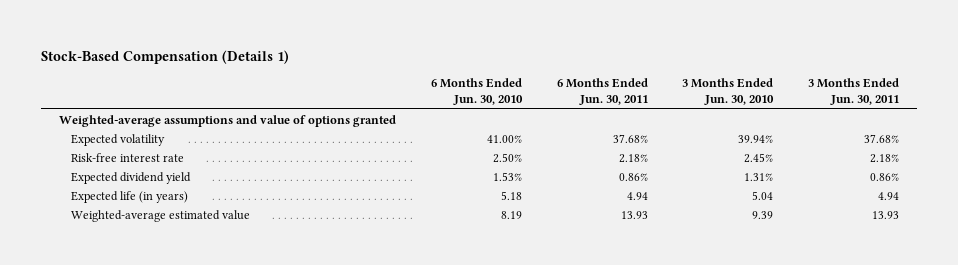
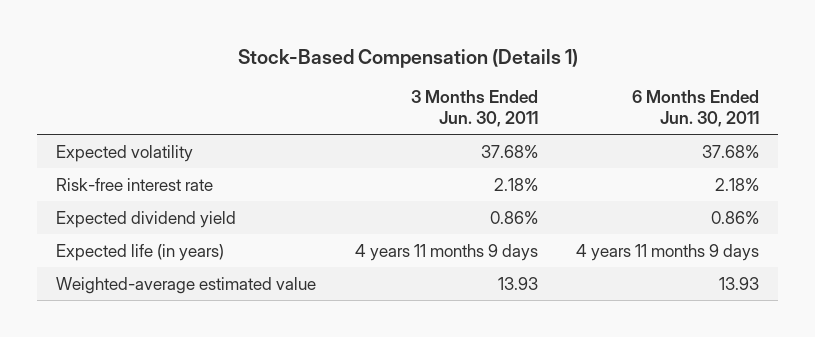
- | 6 Months Ended Jun. 30, 2010 | 6 Months Ended Jun. 30, 2011 | 3 Months Ended Jun. 30, 2010 | 3 Months Ended Jun. 30, 2011
+ | 3 Months Ended Jun. 30, 2011 | 6 Months Ended Jun. 30, 2011
- Weighted-average assumptions and value of options granted
- Expected life (in years) | 5.18 | 4.94 | 5.04 | 4.94
+ Expected life (in years) | 4 years 11 months 9 days | 4 years 11 months 9 days

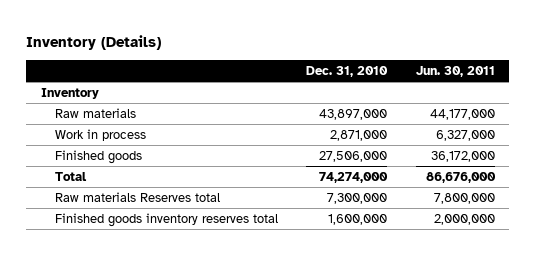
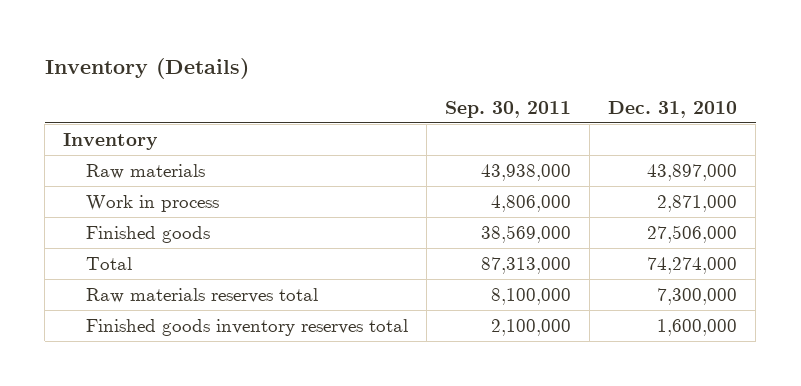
- | Dec. 31, 2010 | Jun. 30, 2011
+ | Sep. 30, 2011 | Dec. 31, 2010
- Raw materials Reserves total | 7,300,000 | 7,800,000
+ Raw materials reserves total | 8,100,000 | 7,300,000

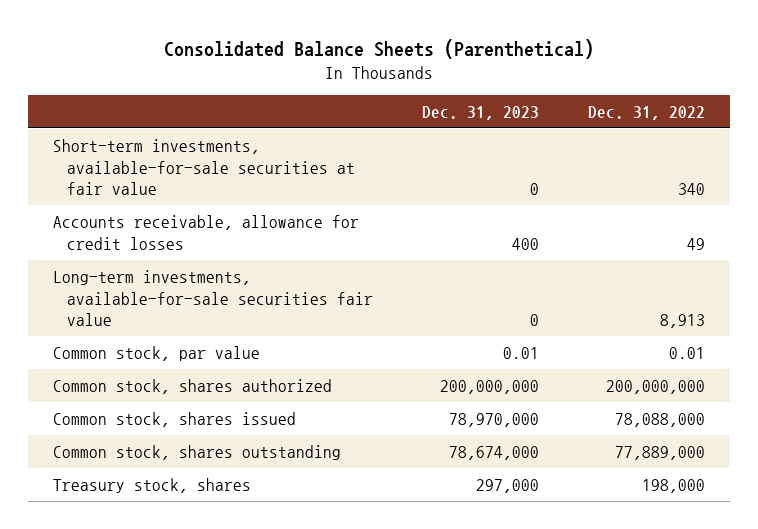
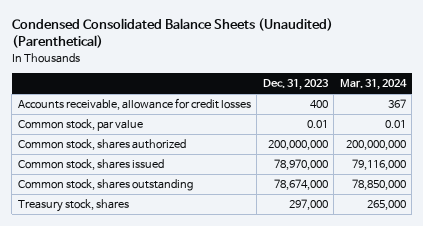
- Consolidated Balance Sheets (Parenthetical)
+ Condensed Consolidated Balance Sheets (Unaudited) (Parenthetical)
- | Dec. 31, 2023 | Dec. 31, 2022
+ | Dec. 31, 2023 | Mar. 31, 2024
- Short-term investments, available-for-sale securities at fair value | 0 | 340
- Long-term investments, available-for-sale securities fair value | 0 | 8,913

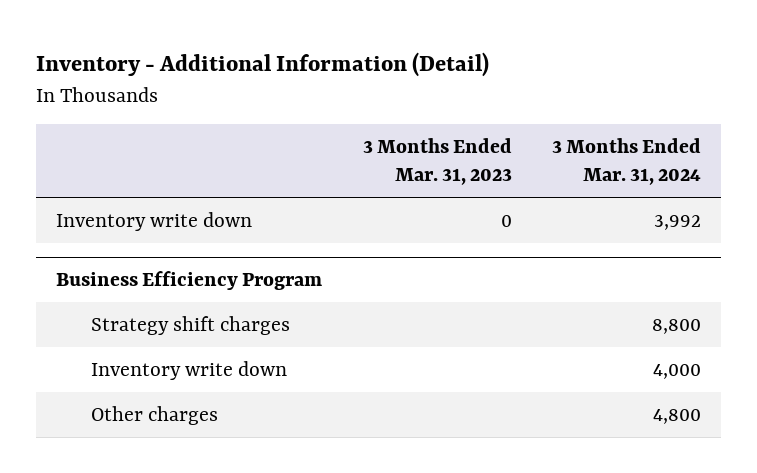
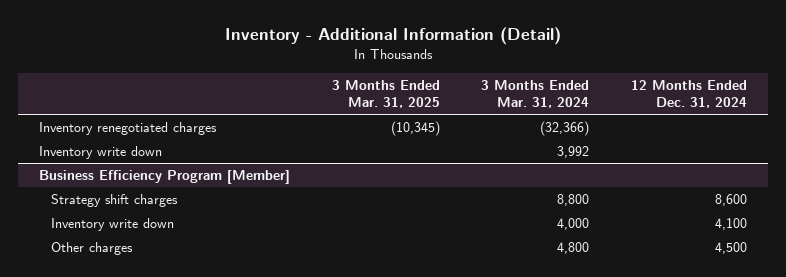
- | 3 Months Ended Mar. 31, 2023 | 3 Months Ended Mar. 31, 2024
+ | 3 Months Ended Mar. 31, 2025 | 3 Months Ended Mar. 31, 2024 | 12 Months Ended Dec. 31, 2024
+ Inventory renegotiated charges | (10,345) | (32,366) |
- Business Efficiency Program
+ Business Efficiency Program [Member]

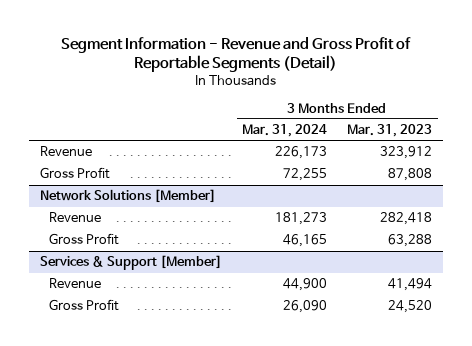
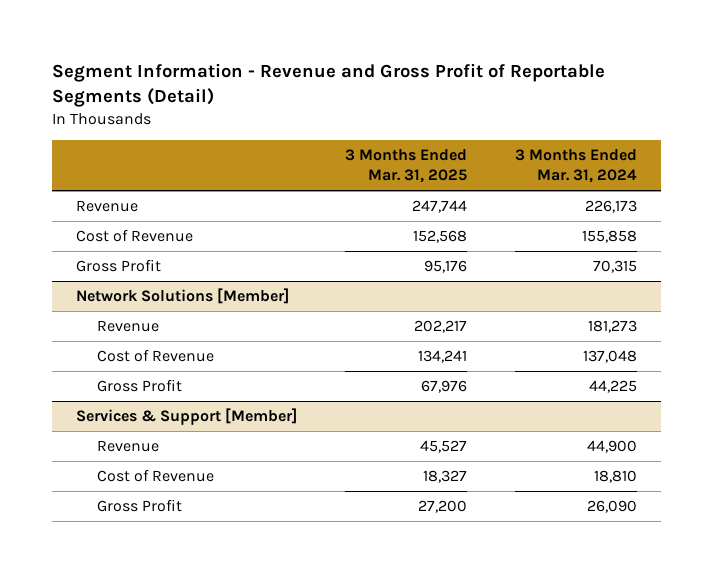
- | 3 Months Ended Mar. 31, 2024 | 3 Months Ended Mar. 31, 2023
+ | 3 Months Ended Mar. 31, 2025 | 3 Months Ended Mar. 31, 2024
- Gross Profit | 72,255 | 87,808
+ Cost of Revenue | 152,568 | 155,858
+ Gross Profit | 95,176 | 70,315
@ Network Solutions [Member]
- Gross Profit | 46,165 | 63,288
+ Cost of Revenue | 134,241 | 137,048
+ Gross Profit | 67,976 | 44,225
@ Services & Support [Member]
+ Cost of Revenue | 18,327 | 18,810

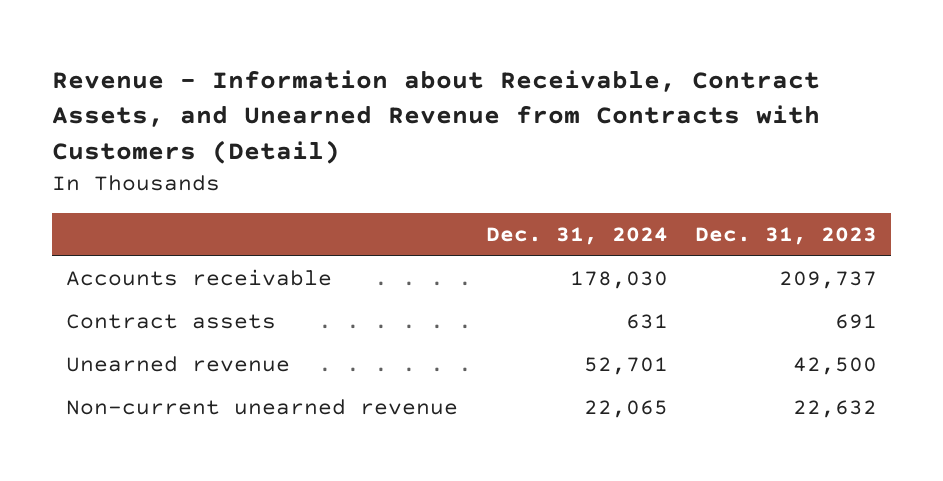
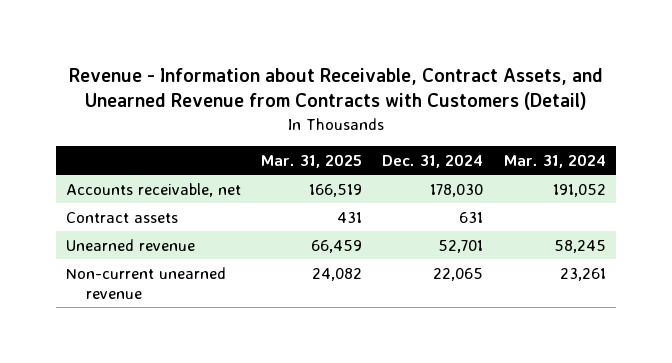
- | Dec. 31, 2024 | Dec. 31, 2023
+ | Mar. 31, 2025 | Dec. 31, 2024 | Mar. 31, 2024
- Accounts receivable | 178,030 | 209,737
+ Accounts receivable, net | 166,519 | 178,030 | 191,052

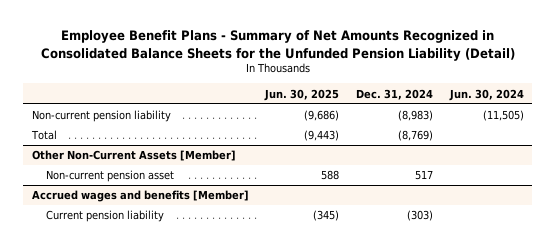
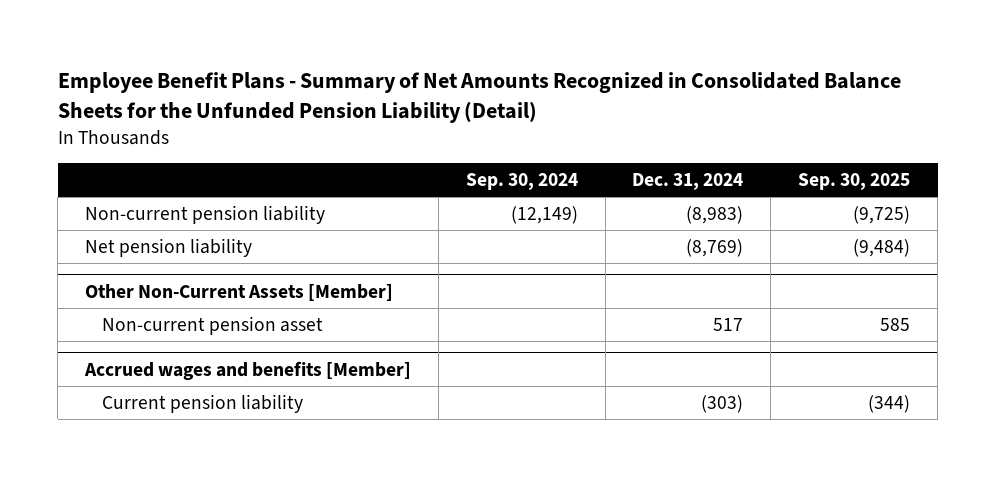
- | Jun. 30, 2025 | Dec. 31, 2024 | Jun. 30, 2024
+ | Sep. 30, 2024 | Dec. 31, 2024 | Sep. 30, 2025
- Total | (9,443) | (8,769) |
+ Net pension liability | | (8,769) | (9,484)

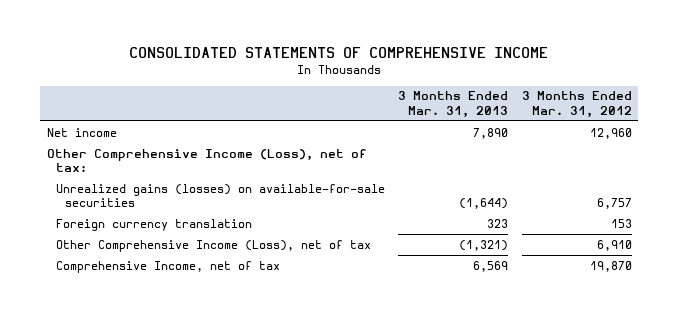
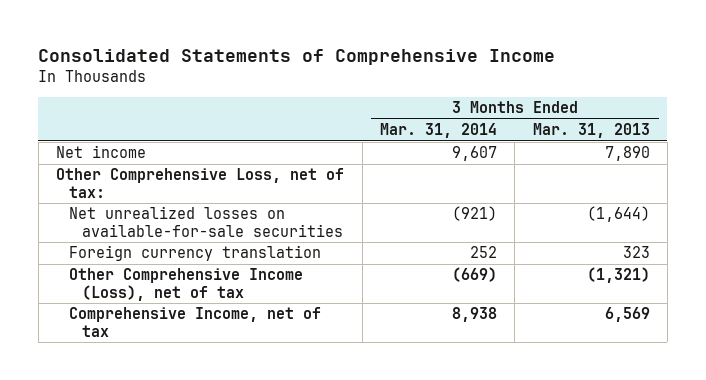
- CONSOLIDATED STATEMENTS OF COMPREHENSIVE INCOME
+ Consolidated Statements of Comprehensive Income
- | 3 Months Ended Mar. 31, 2013 | 3 Months Ended Mar. 31, 2012
+ | 3 Months Ended Mar. 31, 2014 | 3 Months Ended Mar. 31, 2013
- Other Comprehensive Income (Loss), net of tax:
- Unrealized gains (losses) on available-for-sale securities | (1,644) | 6,757
+ Other Comprehensive Loss, net of tax:
+ Net unrealized losses on available-for-sale securities | (921) | (1,644)

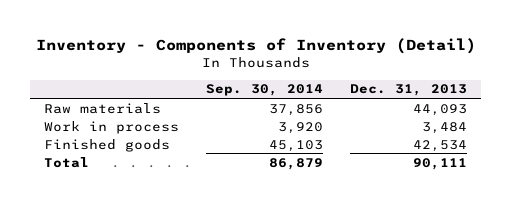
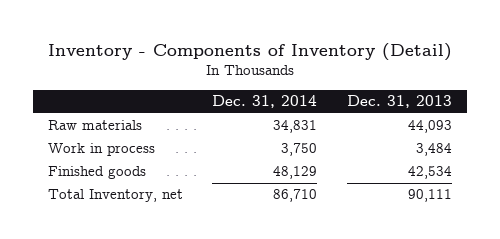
- | Sep. 30, 2014 | Dec. 31, 2013
+ | Dec. 31, 2014 | Dec. 31, 2013
- Total | 86,879 | 90,111
+ Total Inventory, net | 86,710 | 90,111

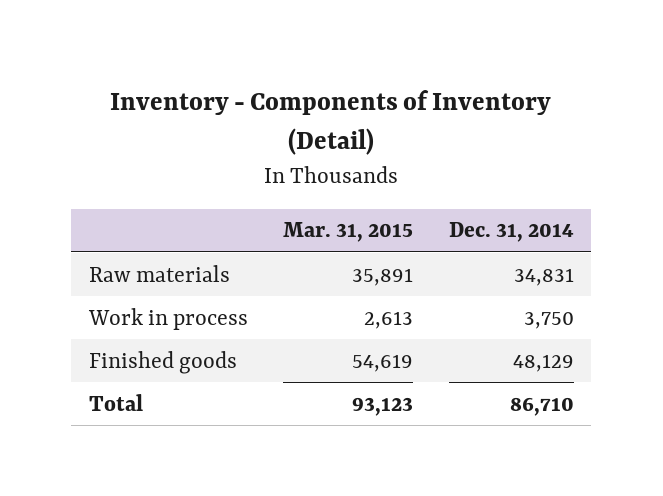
- | Dec. 31, 2014 | Dec. 31, 2013
+ | Mar. 31, 2015 | Dec. 31, 2014
- Total Inventory, net | 86,710 | 90,111
+ Total | 93,123 | 86,710

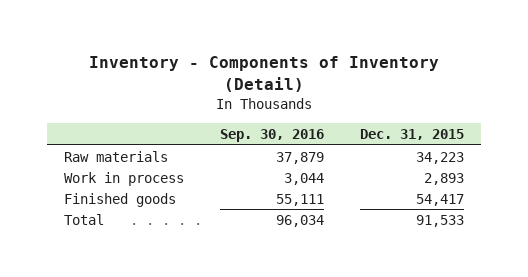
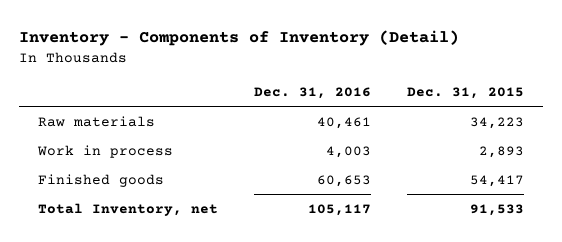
- | Sep. 30, 2016 | Dec. 31, 2015
+ | Dec. 31, 2016 | Dec. 31, 2015
- Total | 96,034 | 91,533
+ Total Inventory, net | 105,117 | 91,533

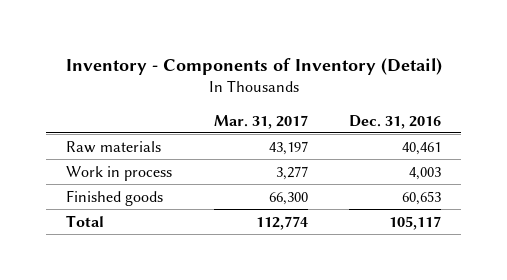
- | Dec. 31, 2016 | Dec. 31, 2015
+ | Mar. 31, 2017 | Dec. 31, 2016
- Total Inventory, net | 105,117 | 91,533
+ Total | 112,774 | 105,117

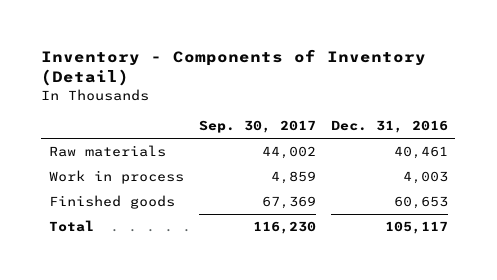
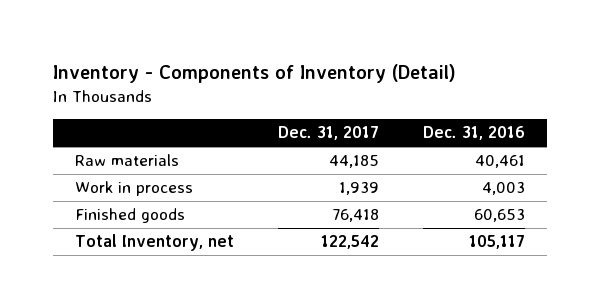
- | Sep. 30, 2017 | Dec. 31, 2016
+ | Dec. 31, 2017 | Dec. 31, 2016
- Total | 116,230 | 105,117
+ Total Inventory, net | 122,542 | 105,117

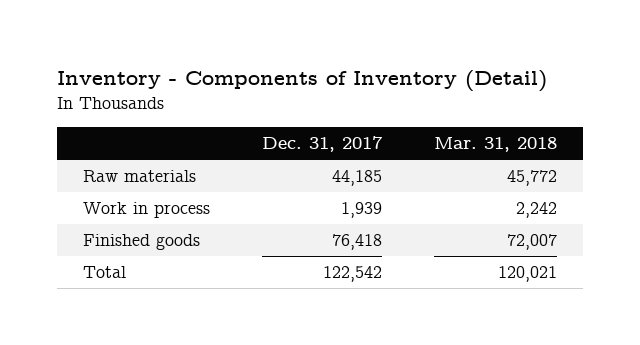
- | Dec. 31, 2017 | Dec. 31, 2016
+ | Dec. 31, 2017 | Mar. 31, 2018
- Total Inventory, net | 122,542 | 105,117
+ Total | 122,542 | 120,021

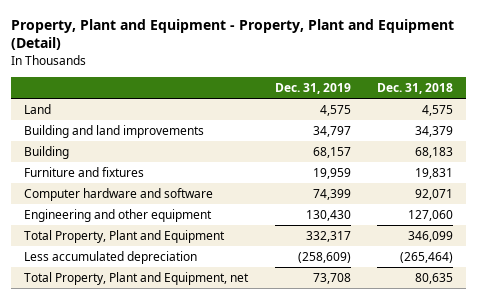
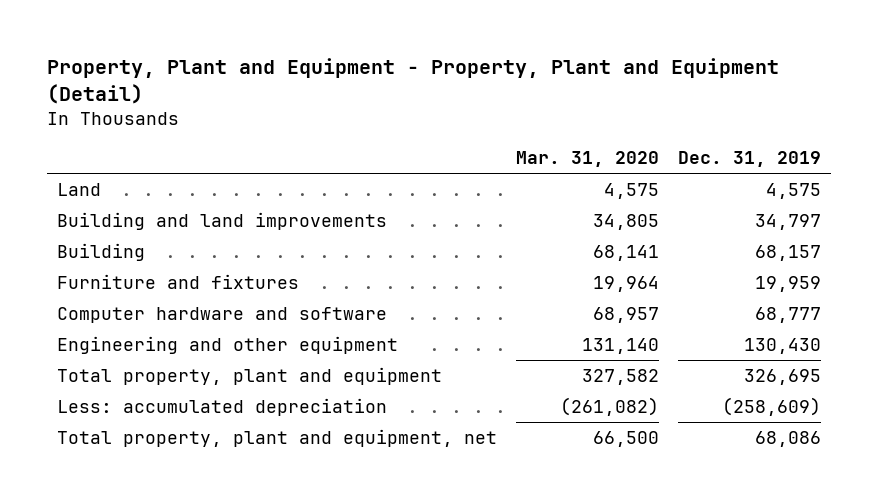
- | Dec. 31, 2019 | Dec. 31, 2018
+ | Mar. 31, 2020 | Dec. 31, 2019
- Computer hardware and software | 74,399 | 92,071
+ Computer hardware and software | 68,957 | 68,777
- Total Property, Plant and Equipment | 332,317 | 346,099
- Less accumulated depreciation | (258,609) | (265,464)
- Total Property, Plant and Equipment, net | 73,708 | 80,635
+ Total property, plant and equipment | 327,582 | 326,695
+ Less: accumulated depreciation | (261,082) | (258,609)
+ Total property, plant and equipment, net | 66,500 | 68,086

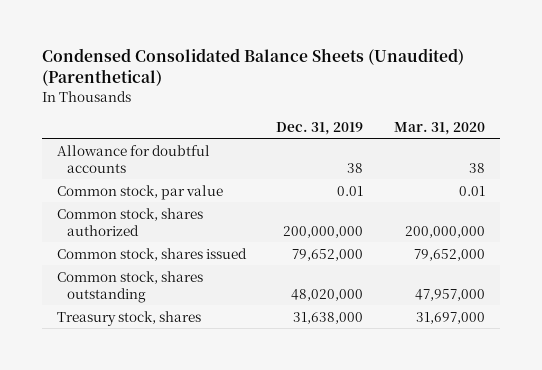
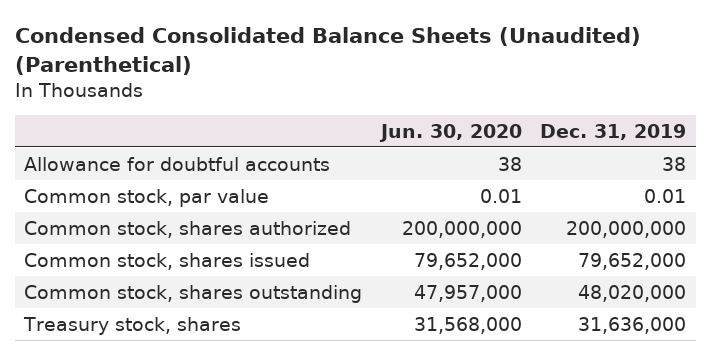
- | Dec. 31, 2019 | Mar. 31, 2020
+ | Jun. 30, 2020 | Dec. 31, 2019
- Treasury stock, shares | 31,638,000 | 31,697,000
+ Treasury stock, shares | 31,568,000 | 31,636,000

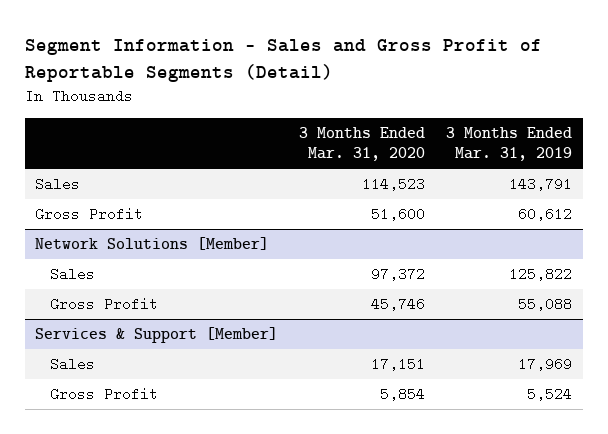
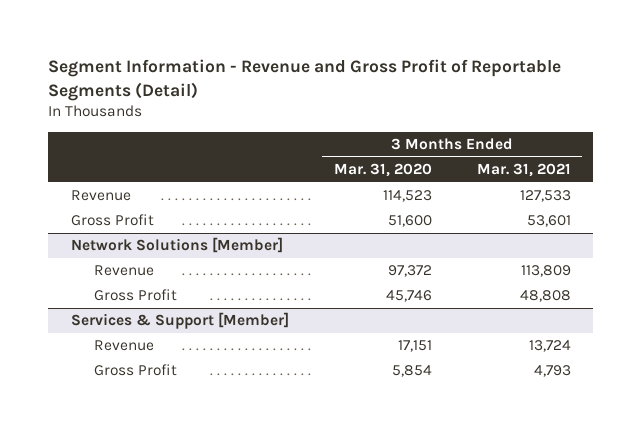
- Segment Information - Sales and Gross Profit of Reportable Segments (Detail)
+ Segment Information - Revenue and Gross Profit of Reportable Segments (Detail)
- | 3 Months Ended Mar. 31, 2020 | 3 Months Ended Mar. 31, 2019
+ | 3 Months Ended Mar. 31, 2020 | 3 Months Ended Mar. 31, 2021
- Sales | 114,523 | 143,791
+ Revenue | 114,523 | 127,533
@ Network Solutions [Member]
- Sales | 97,372 | 125,822
+ Revenue | 97,372 | 113,809
@ Services & Support [Member]
- Sales | 17,151 | 17,969
+ Revenue | 17,151 | 13,724

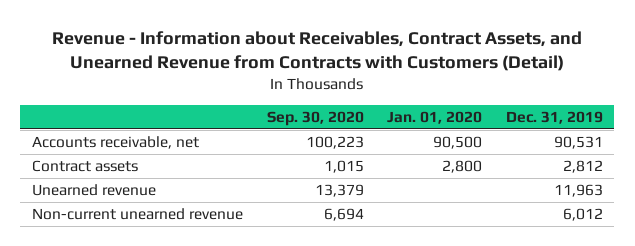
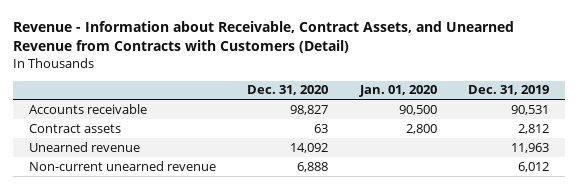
- Revenue - Information about Receivables, Contract Assets, and Unearned Revenue from Contracts with Customers (Detail)
+ Revenue - Information about Receivable, Contract Assets, and Unearned Revenue from Contracts with Customers (Detail)
- | Sep. 30, 2020 | Jan. 01, 2020 | Dec. 31, 2019
+ | Dec. 31, 2020 | Jan. 01, 2020 | Dec. 31, 2019
- Accounts receivable, net | 100,223 | 90,500 | 90,531
+ Accounts receivable | 98,827 | 90,500 | 90,531

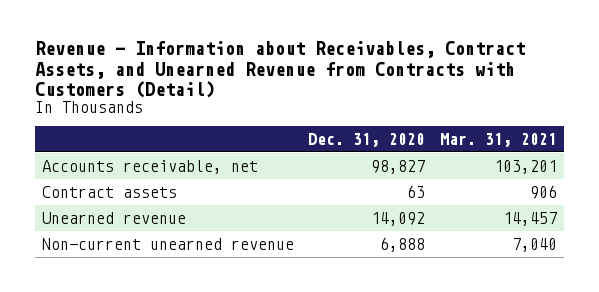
- Revenue - Information about Receivable, Contract Assets, and Unearned Revenue from Contracts with Customers (Detail)
+ Revenue - Information about Receivables, Contract Assets, and Unearned Revenue from Contracts with Customers (Detail)
- | Dec. 31, 2020 | Jan. 01, 2020 | Dec. 31, 2019
+ | Dec. 31, 2020 | Mar. 31, 2021
- Accounts receivable | 98,827 | 90,500 | 90,531
+ Accounts receivable, net | 98,827 | 103,201

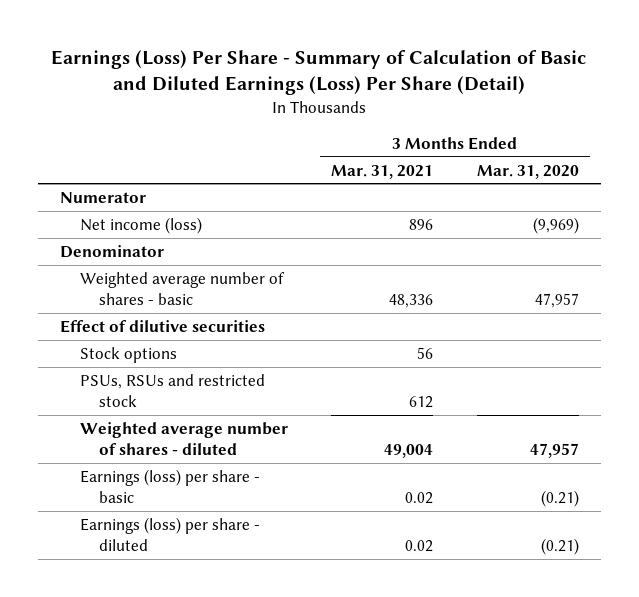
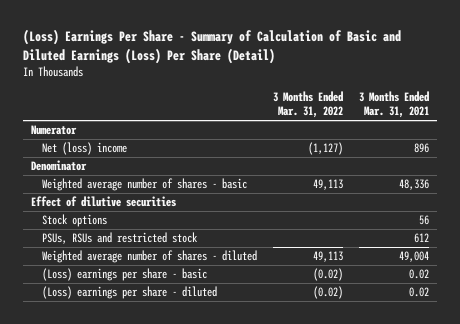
- Earnings (Loss) Per Share - Summary of Calculation of Basic and Diluted Earnings (Loss) Per Share (Detail)
+ (Loss) Earnings Per Share - Summary of Calculation of Basic and Diluted Earnings (Loss) Per Share (Detail)
- | 3 Months Ended Mar. 31, 2021 | 3 Months Ended Mar. 31, 2020
+ | 3 Months Ended Mar. 31, 2022 | 3 Months Ended Mar. 31, 2021
- Net income (loss) | 896 | (9,969)
+ Net (loss) income | (1,127) | 896
- Earnings (loss) per share - basic | 0.02 | (0.21)
- Earnings (loss) per share - diluted | 0.02 | (0.21)
+ (Loss) earnings per share - basic | (0.02) | 0.02
+ (Loss) earnings per share - diluted | (0.02) | 0.02

